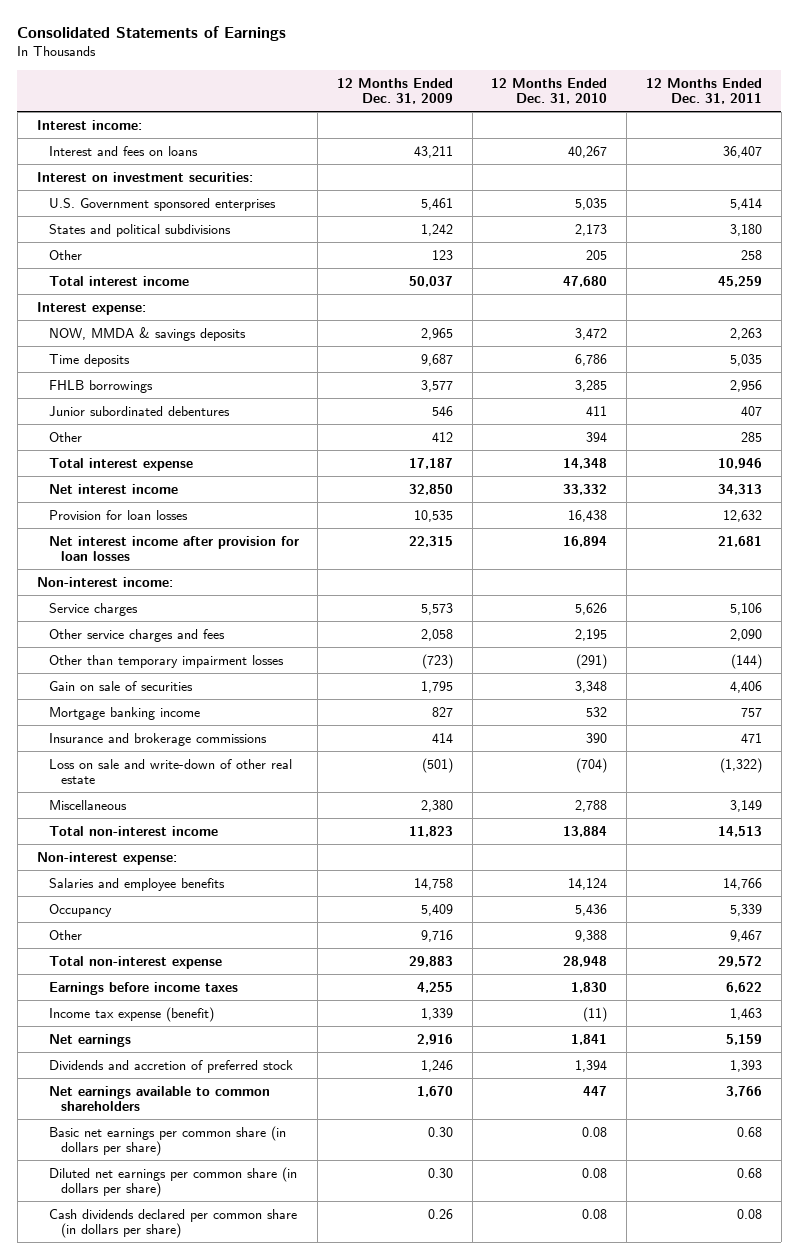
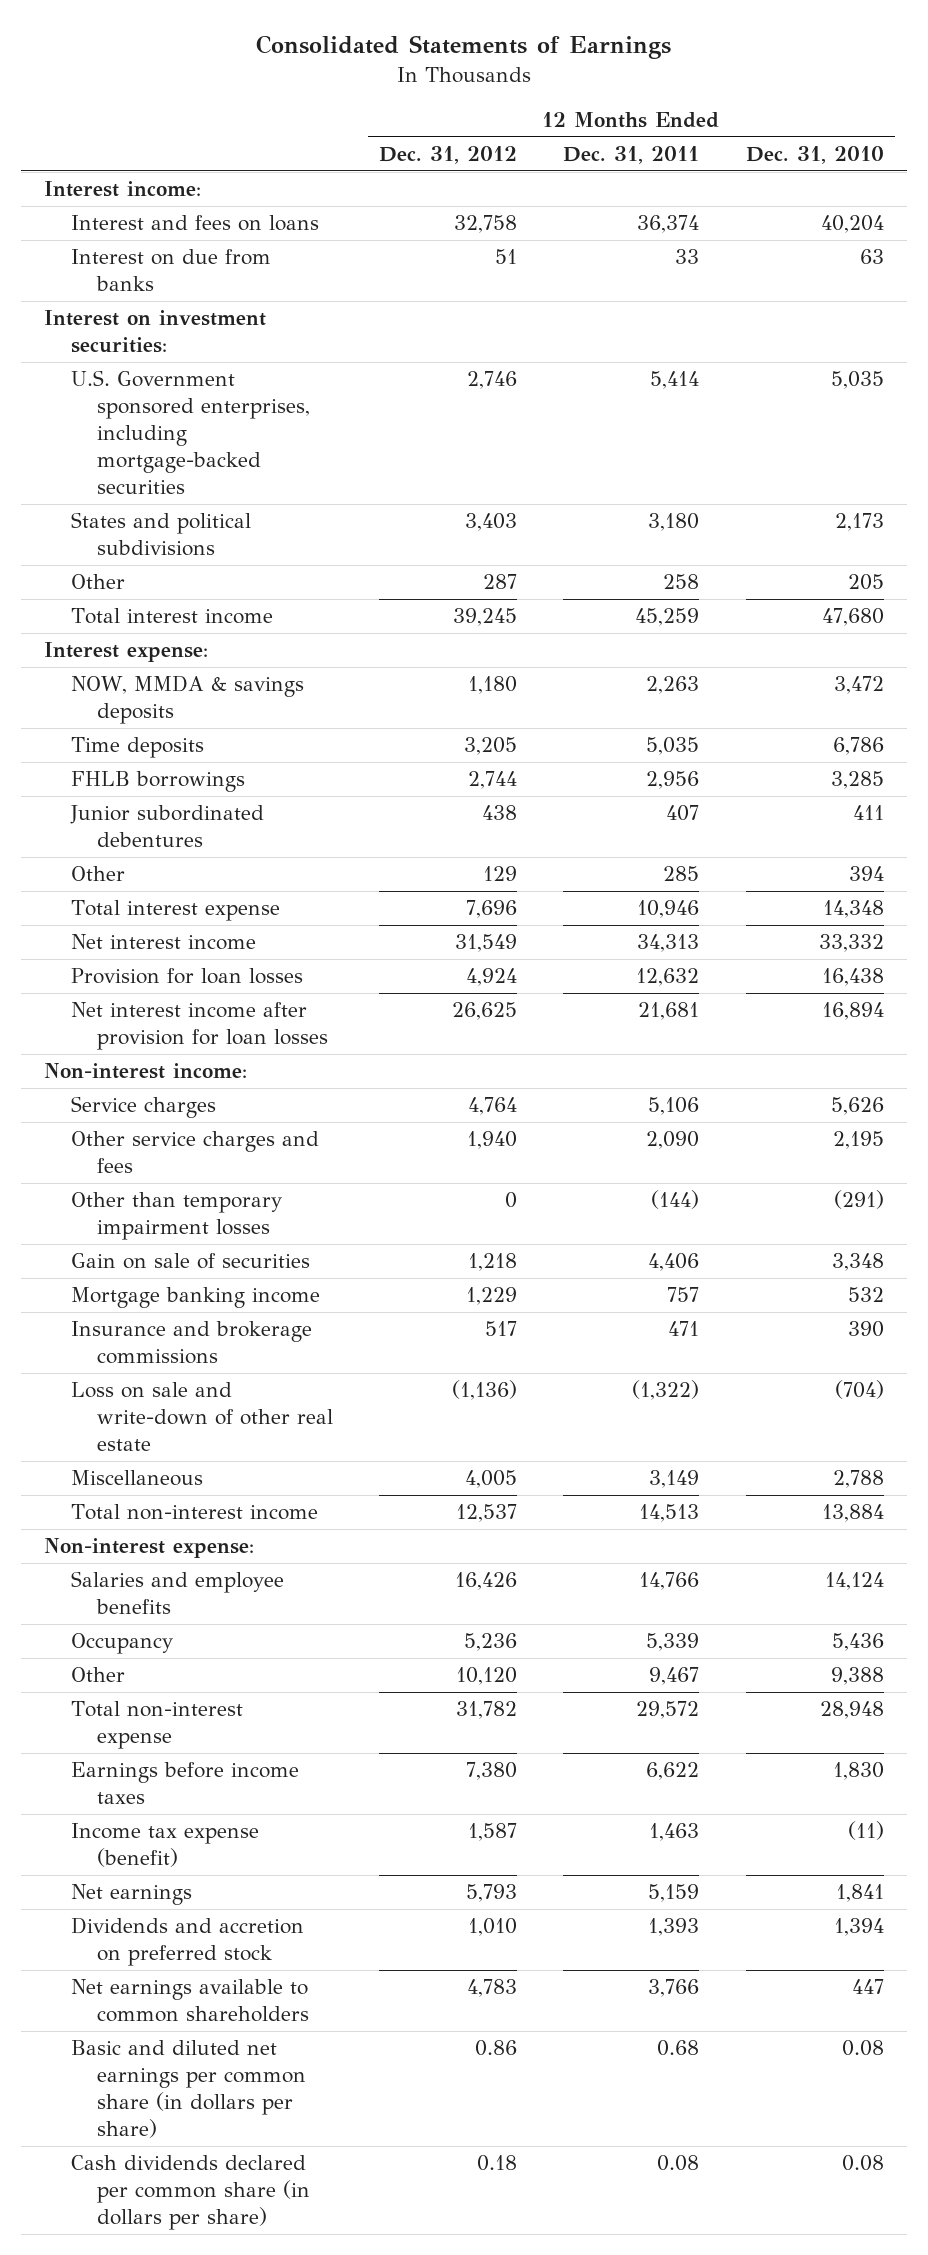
- | 12 Months Ended Dec. 31, 2009 | 12 Months Ended Dec. 31, 2010 | 12 Months Ended Dec. 31, 2011
+ | 12 Months Ended Dec. 31, 2012 | 12 Months Ended Dec. 31, 2011 | 12 Months Ended Dec. 31, 2010
- Interest and fees on loans | 43,211 | 40,267 | 36,407
+ Interest and fees on loans | 32,758 | 36,374 | 40,204
+ Interest on due from banks | 51 | 33 | 63
- U.S. Government sponsored enterprises | 5,461 | 5,035 | 5,414
+ U.S. Government sponsored enterprises, including mortgage-backed securities | 2,746 | 5,414 | 5,035
- Dividends and accretion of preferred stock | 1,246 | 1,394 | 1,393
+ Dividends and accretion on preferred stock | 1,010 | 1,393 | 1,394
- Basic net earnings per common share (in dollars per share) | 0.30 | 0.08 | 0.68
- Diluted net earnings per common share (in dollars per share) | 0.30 | 0.08 | 0.68
+ Basic and diluted net earnings per common share (in dollars per share) | 0.86 | 0.68 | 0.08

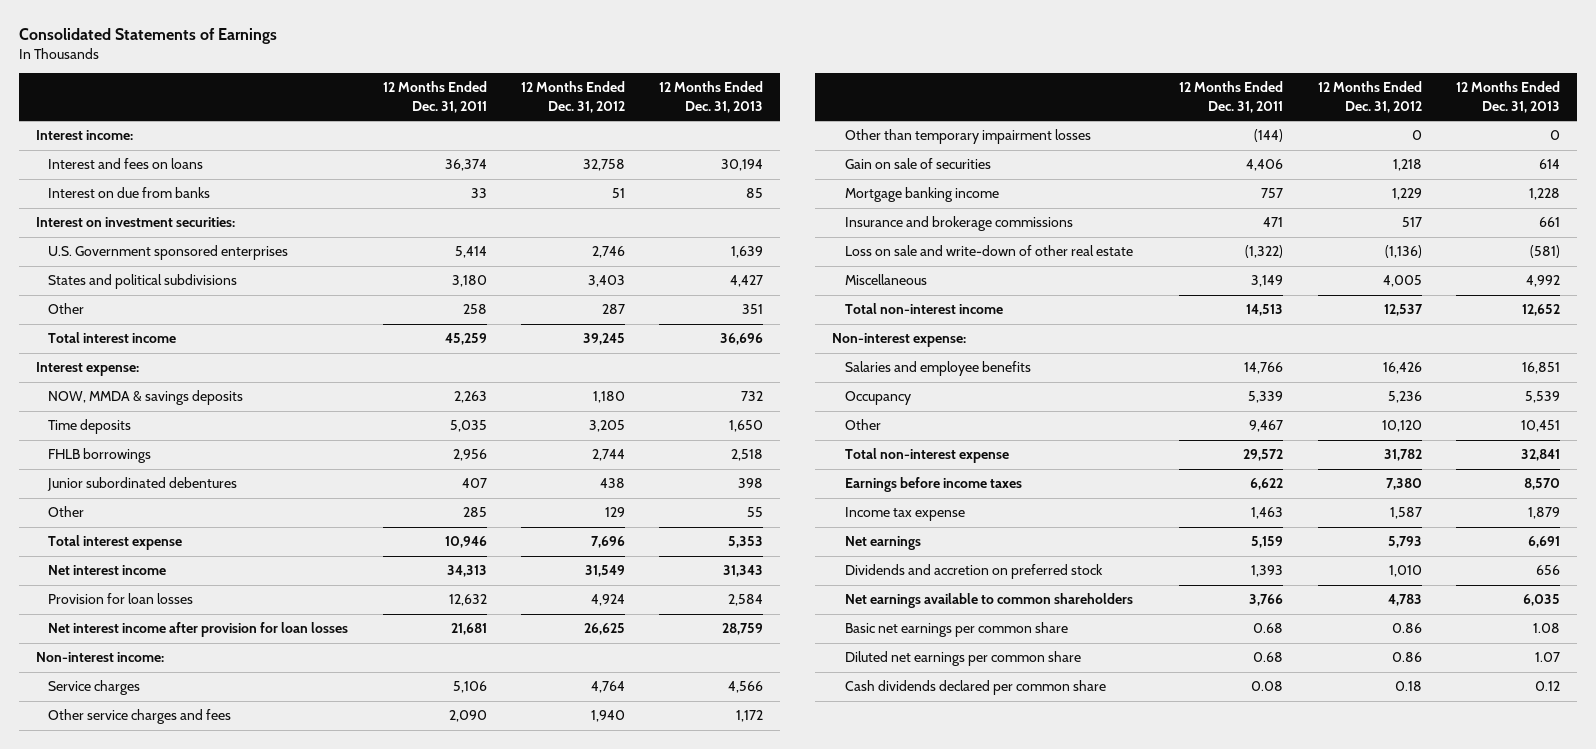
- | 12 Months Ended Dec. 31, 2012 | 12 Months Ended Dec. 31, 2011 | 12 Months Ended Dec. 31, 2010
+ | 12 Months Ended Dec. 31, 2011 | 12 Months Ended Dec. 31, 2012 | 12 Months Ended Dec. 31, 2013
- U.S. Government sponsored enterprises, including mortgage-backed securities | 2,746 | 5,414 | 5,035
+ U.S. Government sponsored enterprises | 5,414 | 2,746 | 1,639
- Income tax expense (benefit) | 1,587 | 1,463 | (11)
+ Income tax expense | 1,463 | 1,587 | 1,879
- Basic and diluted net earnings per common share (in dollars per share) | 0.86 | 0.68 | 0.08
- Cash dividends declared per common share (in dollars per share) | 0.18 | 0.08 | 0.08
+ Basic net earnings per common share | 0.68 | 0.86 | 1.08
+ Diluted net earnings per common share | 0.68 | 0.86 | 1.07
+ Cash dividends declared per common share | 0.08 | 0.18 | 0.12

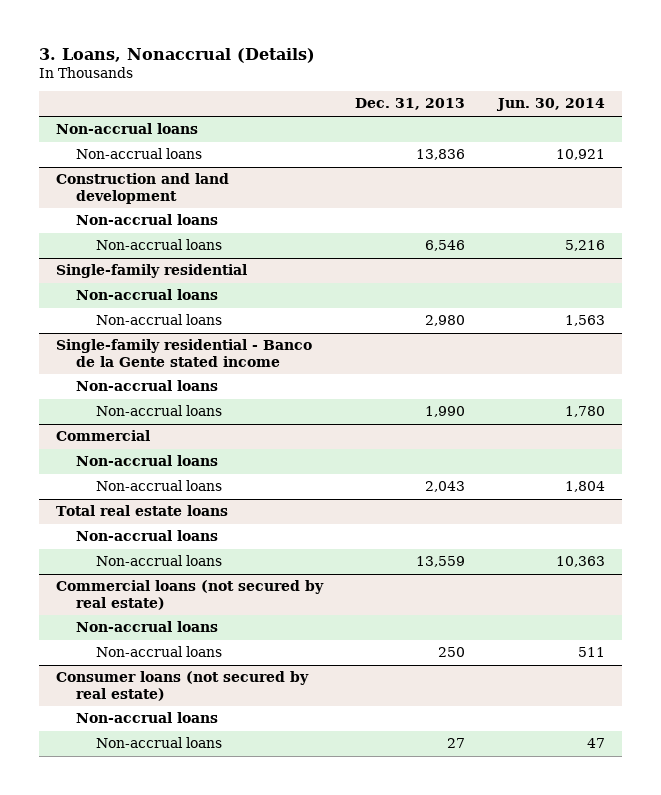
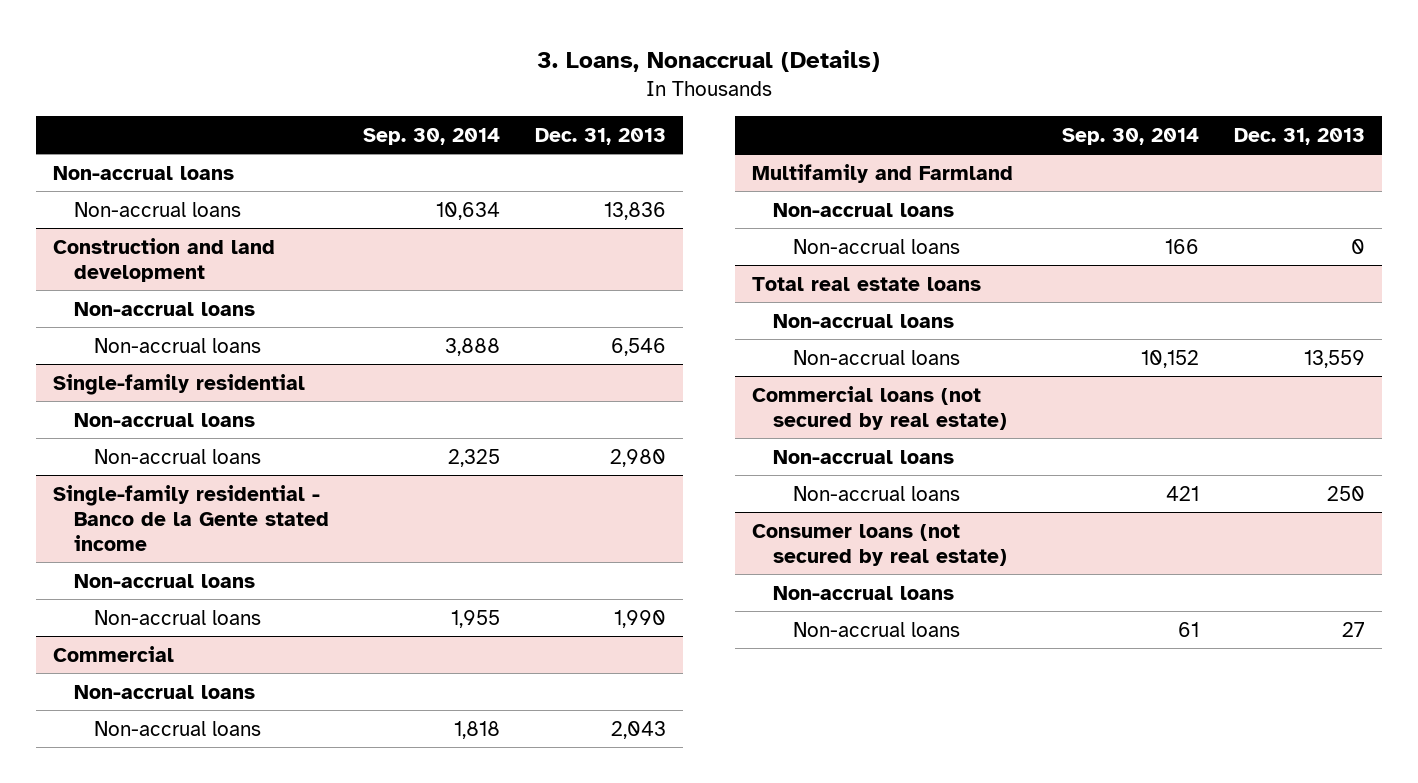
- | Dec. 31, 2013 | Jun. 30, 2014
+ | Sep. 30, 2014 | Dec. 31, 2013
+ Multifamily and Farmland
+ Non-accrual loans
+ Non-accrual loans | 166 | 0

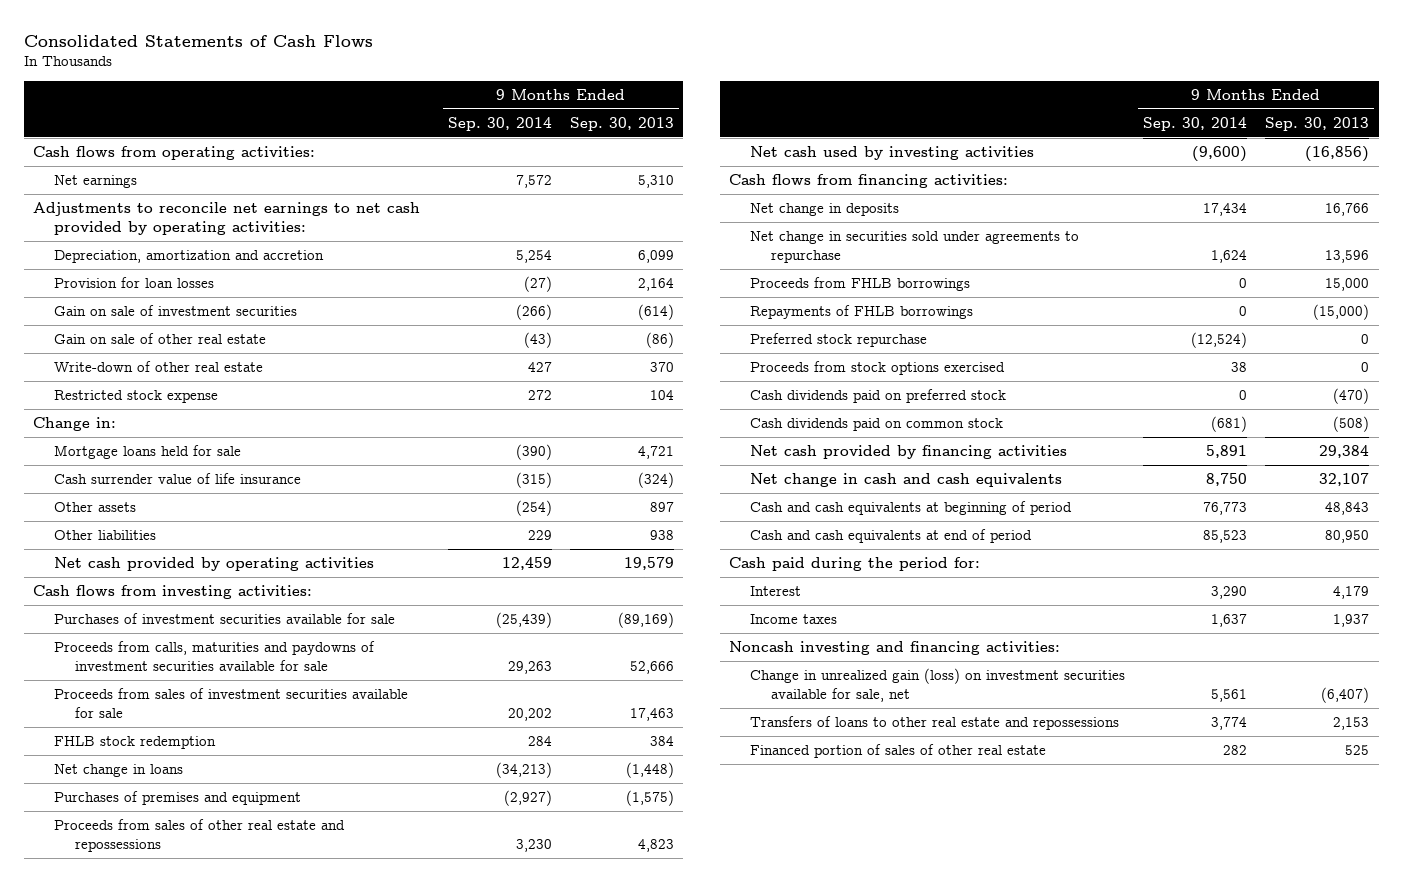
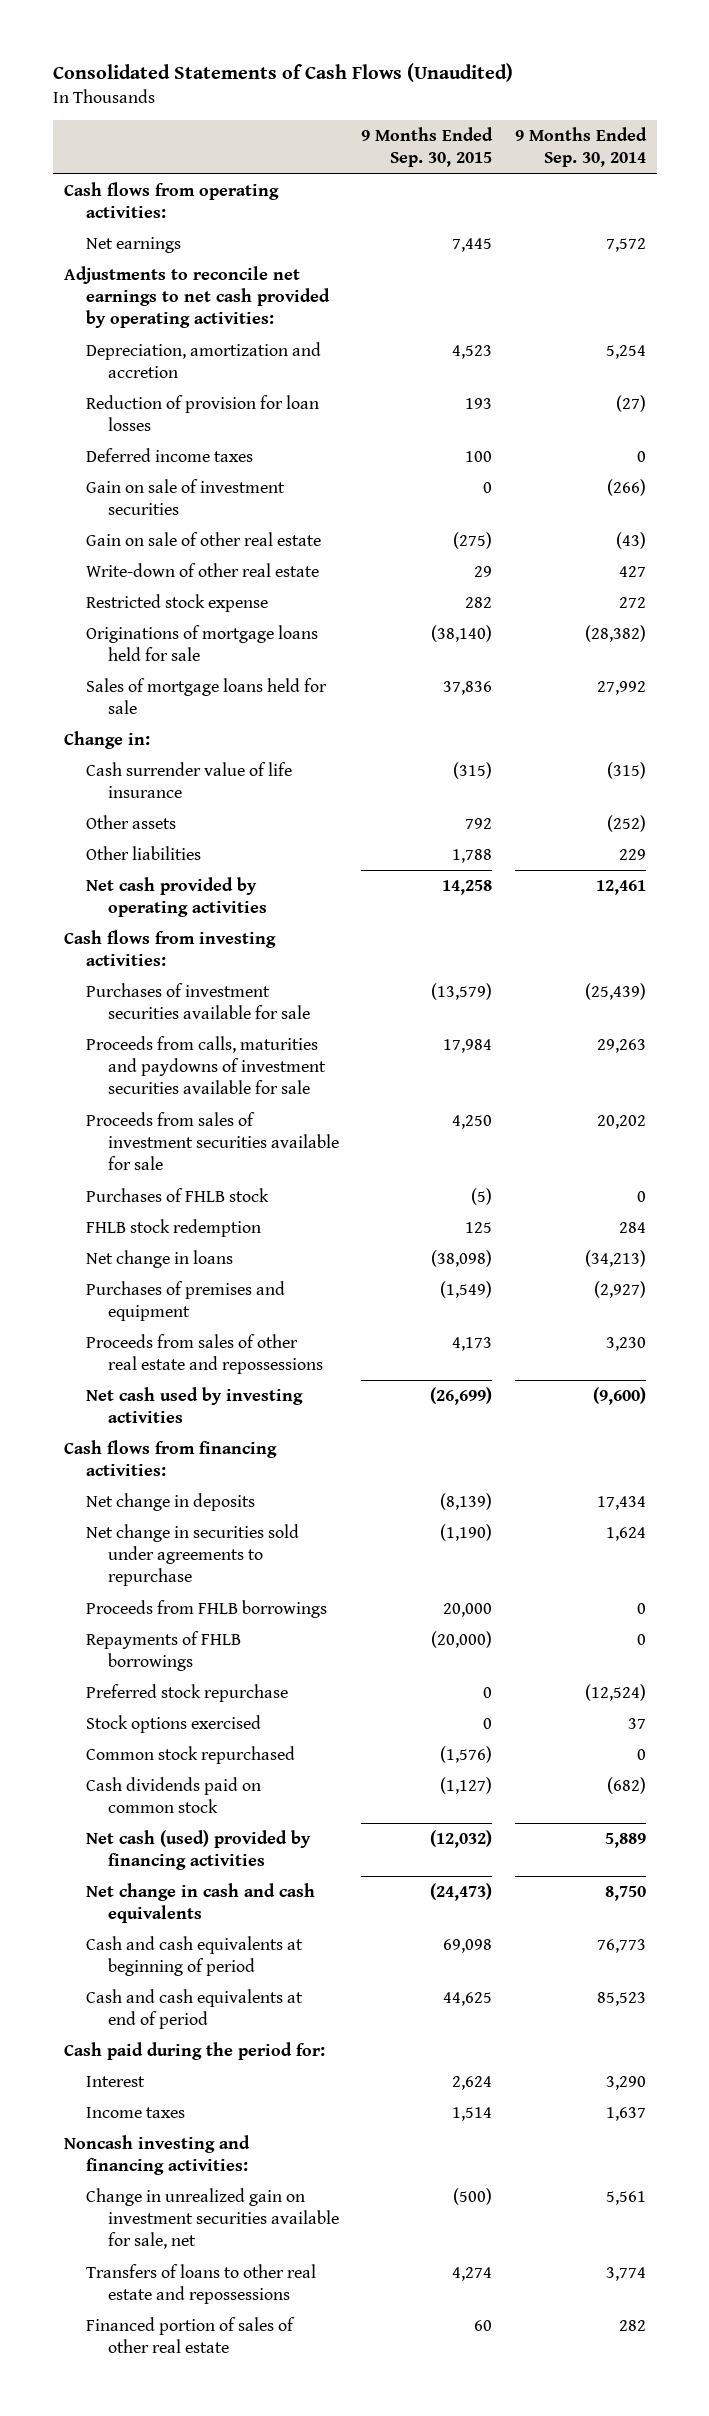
- Consolidated Statements of Cash Flows
+ Consolidated Statements of Cash Flows (Unaudited)
- | 9 Months Ended Sep. 30, 2014 | 9 Months Ended Sep. 30, 2013
+ | 9 Months Ended Sep. 30, 2015 | 9 Months Ended Sep. 30, 2014
- Provision for loan losses | (27) | 2,164
+ Reduction of provision for loan losses | 193 | (27)
+ Deferred income taxes | 100 | 0
+ Originations of mortgage loans held for sale | (38,140) | (28,382)
+ Sales of mortgage loans held for sale | 37,836 | 27,992
- Mortgage loans held for sale | (390) | 4,721
- Other assets | (254) | 897
+ Other assets | 792 | (252)
- Net cash provided by operating activities | 12,459 | 19,579
+ Net cash provided by operating activities | 14,258 | 12,461
+ Purchases of FHLB stock | (5) | 0
- Proceeds from stock options exercised | 38 | 0
- Cash dividends paid on preferred stock | 0 | (470)
- Cash dividends paid on common stock | (681) | (508)
- Net cash provided by financing activities | 5,891 | 29,384
+ Stock options exercised | 0 | 37
+ Common stock repurchased | (1,576) | 0
+ Cash dividends paid on common stock | (1,127) | (682)
+ Net cash (used) provided by financing activities | (12,032) | 5,889
- Change in unrealized gain (loss) on investment securities available for sale, net | 5,561 | (6,407)
+ Change in unrealized gain on investment securities available for sale, net | (500) | 5,561

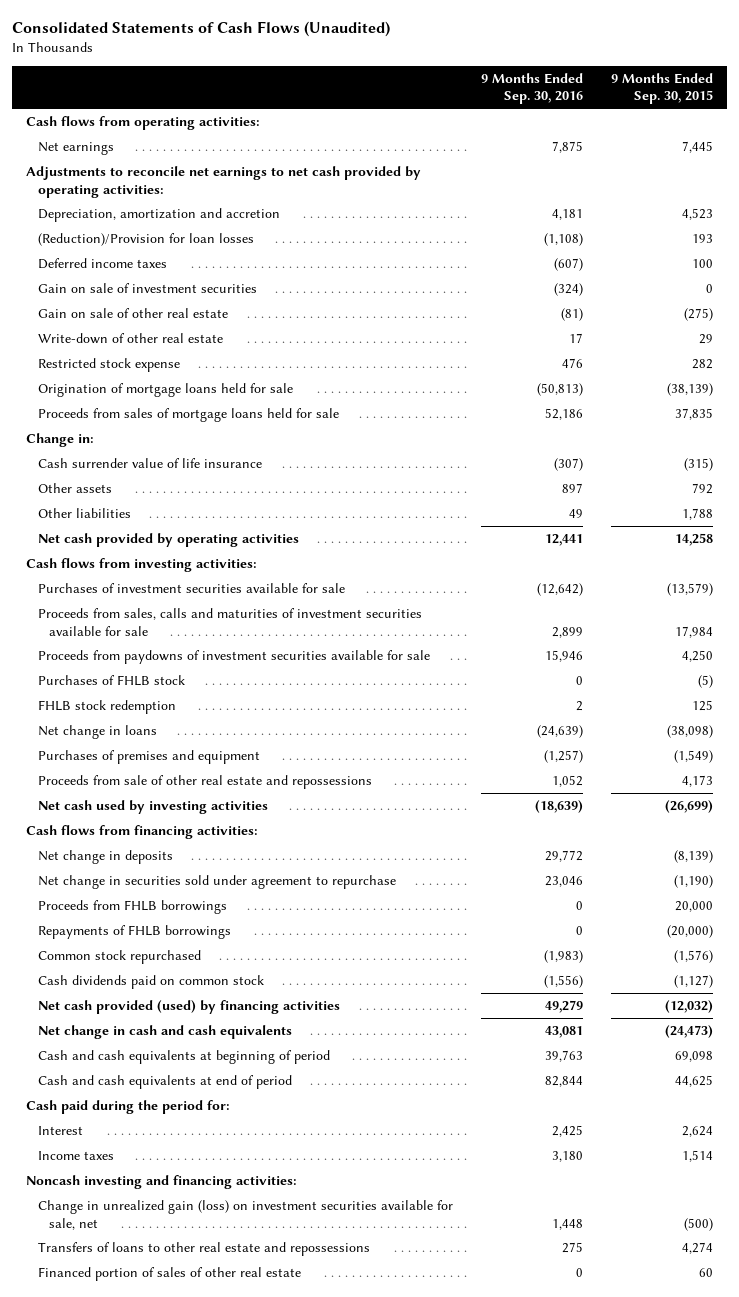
- | 9 Months Ended Sep. 30, 2015 | 9 Months Ended Sep. 30, 2014
+ | 9 Months Ended Sep. 30, 2016 | 9 Months Ended Sep. 30, 2015
- Reduction of provision for loan losses | 193 | (27)
+ (Reduction)/Provision for loan losses | (1,108) | 193
- Originations of mortgage loans held for sale | (38,140) | (28,382)
- Sales of mortgage loans held for sale | 37,836 | 27,992
+ Origination of mortgage loans held for sale | (50,813) | (38,139)
+ Proceeds from sales of mortgage loans held for sale | 52,186 | 37,835
- Proceeds from calls, maturities and paydowns of investment securities available for sale | 17,984 | 29,263
- Proceeds from sales of investment securities available for sale | 4,250 | 20,202
+ Proceeds from sales, calls and maturities of investment securities available for sale | 2,899 | 17,984
+ Proceeds from paydowns of investment securities available for sale | 15,946 | 4,250
- Proceeds from sales of other real estate and repossessions | 4,173 | 3,230
+ Proceeds from sale of other real estate and repossessions | 1,052 | 4,173
- Net change in securities sold under agreements to repurchase | (1,190) | 1,624
+ Net change in securities sold under agreement to repurchase | 23,046 | (1,190)
- Preferred stock repurchase | 0 | (12,524)
- Stock options exercised | 0 | 37
- Net cash (used) provided by financing activities | (12,032) | 5,889
+ Net cash provided (used) by financing activities | 49,279 | (12,032)
- Change in unrealized gain on investment securities available for sale, net | (500) | 5,561
+ Change in unrealized gain (loss) on investment securities available for sale, net | 1,448 | (500)

